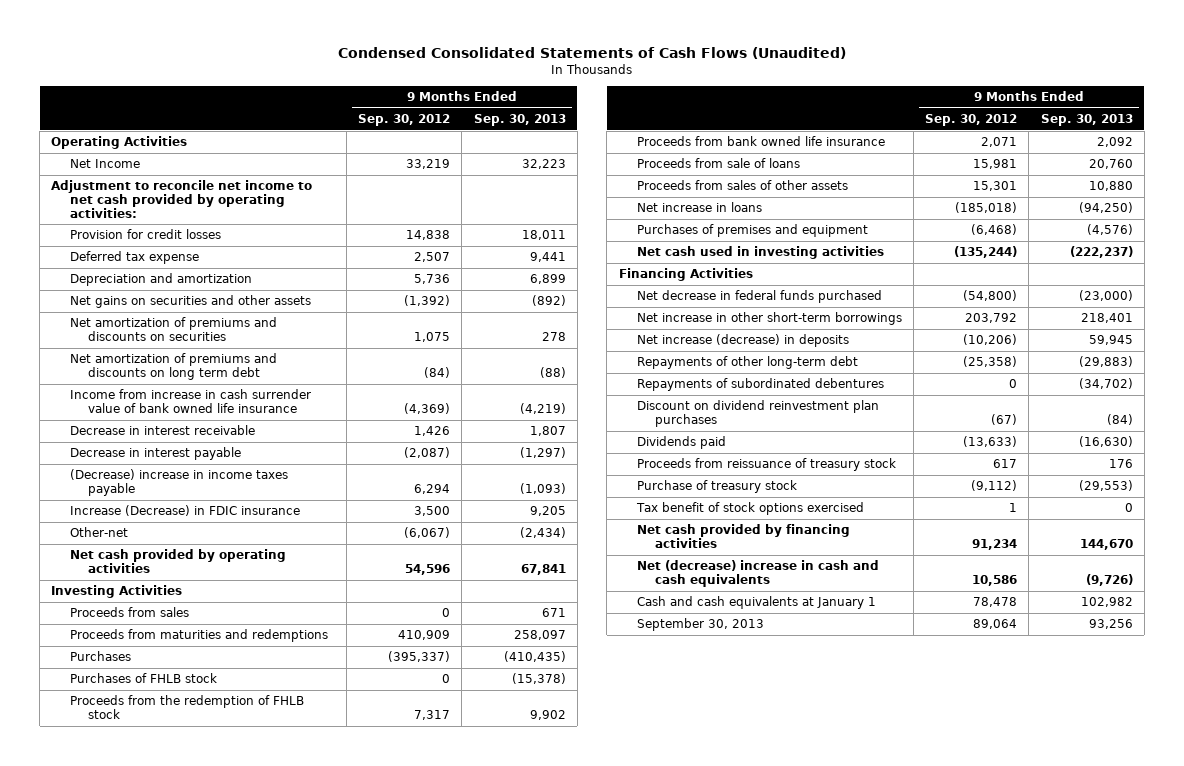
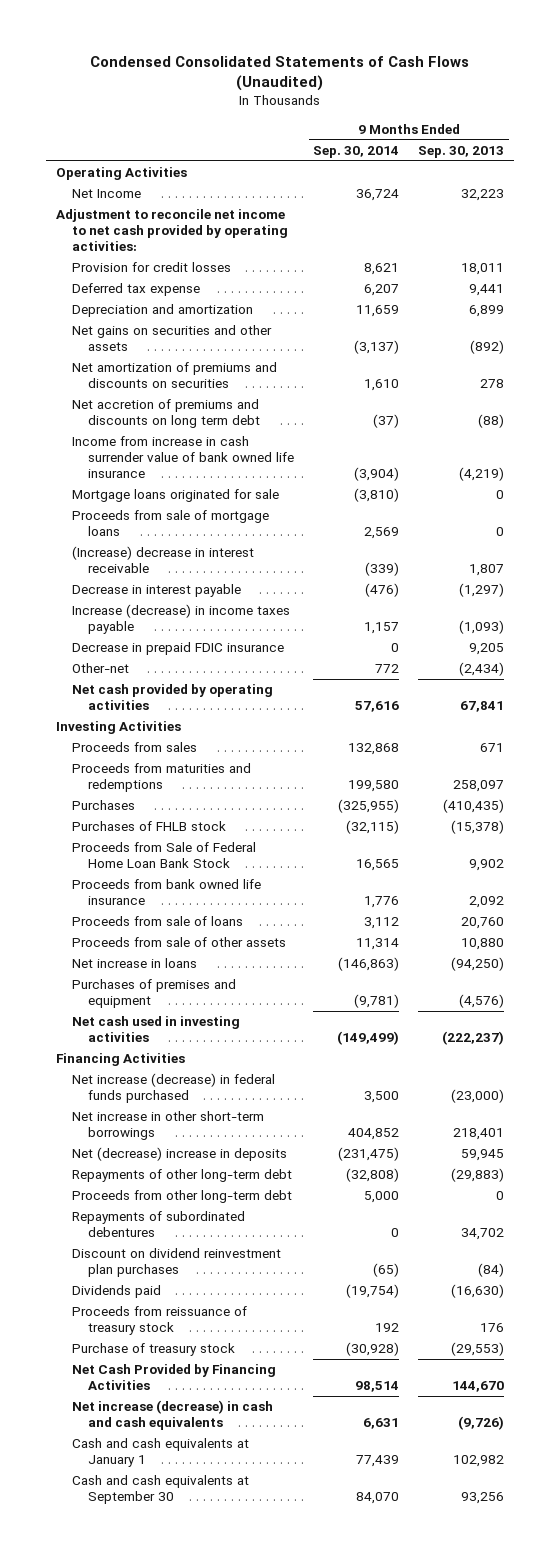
- | 9 Months Ended Sep. 30, 2012 | 9 Months Ended Sep. 30, 2013
+ | 9 Months Ended Sep. 30, 2014 | 9 Months Ended Sep. 30, 2013
- Net amortization of premiums and discounts on long term debt | (84) | (88)
+ Net accretion of premiums and discounts on long term debt | (37) | (88)
- Decrease in interest receivable | 1,426 | 1,807
+ Mortgage loans originated for sale | (3,810) | 0
+ Proceeds from sale of mortgage loans | 2,569 | 0
+ (Increase) decrease in interest receivable | (339) | 1,807
- (Decrease) increase in income taxes payable | 6,294 | (1,093)
- Increase (Decrease) in FDIC insurance | 3,500 | 9,205
+ Increase (decrease) in income taxes payable | 1,157 | (1,093)
+ Decrease in prepaid FDIC insurance | 0 | 9,205
- Proceeds from the redemption of FHLB stock | 7,317 | 9,902
+ Proceeds from Sale of Federal Home Loan Bank Stock | 16,565 | 9,902
- Proceeds from sales of other assets | 15,301 | 10,880
+ Proceeds from sale of other assets | 11,314 | 10,880
- Net decrease in federal funds purchased | (54,800) | (23,000)
+ Net increase (decrease) in federal funds purchased | 3,500 | (23,000)
- Net increase (decrease) in deposits | (10,206) | 59,945
+ Net (decrease) increase in deposits | (231,475) | 59,945
- Repayments of subordinated debentures | 0 | (34,702)
+ Proceeds from other long-term debt | 5,000 | 0
+ Repayments of subordinated debentures | 0 | 34,702
- Tax benefit of stock options exercised | 1 | 0
- Net cash provided by financing activities | 91,234 | 144,670
- Net (decrease) increase in cash and cash equivalents | 10,586 | (9,726)
+ Net Cash Provided by Financing Activities | 98,514 | 144,670
+ Net increase (decrease) in cash and cash equivalents | 6,631 | (9,726)
- September 30, 2013 | 89,064 | 93,256
+ Cash and cash equivalents at September 30 | 84,070 | 93,256

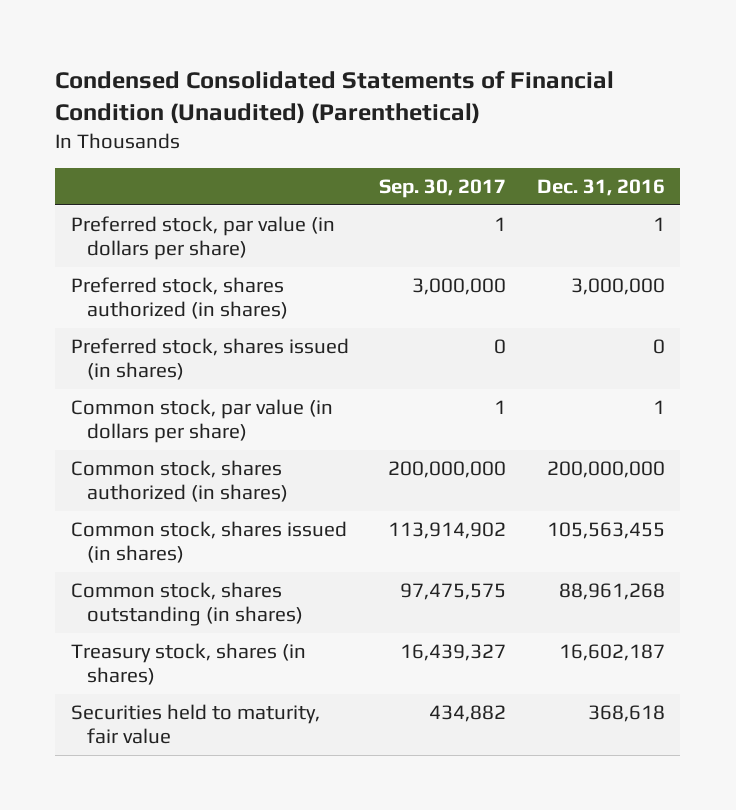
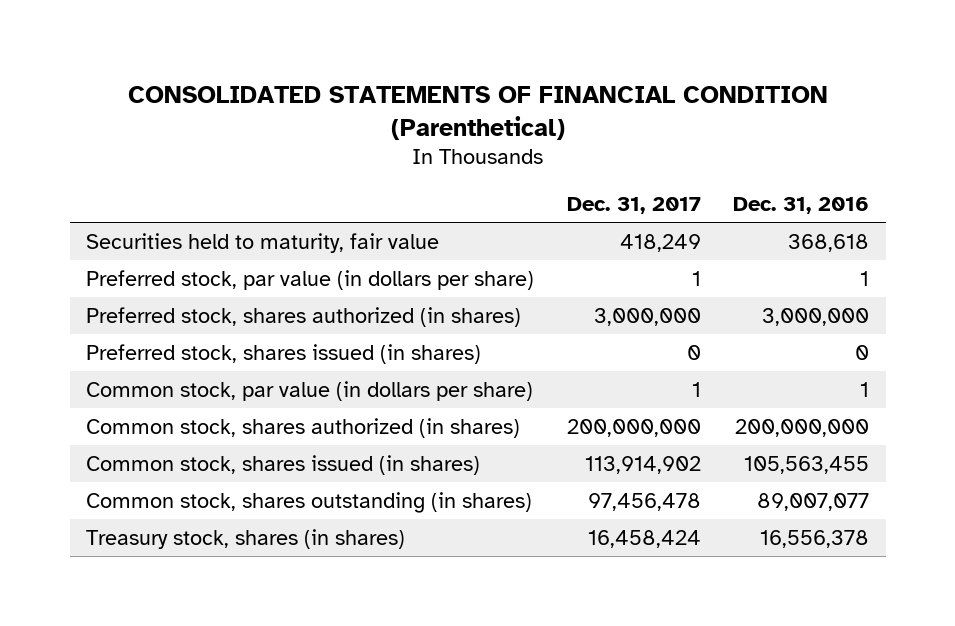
- Condensed Consolidated Statements of Financial Condition (Unaudited) (Parenthetical)
+ CONSOLIDATED STATEMENTS OF FINANCIAL CONDITION (Parenthetical)
- | Sep. 30, 2017 | Dec. 31, 2016
+ | Dec. 31, 2017 | Dec. 31, 2016
moved up: Securities held to maturity, fair value | 418,249 | 368,618
- Common stock, shares outstanding (in shares) | 97,475,575 | 88,961,268
- Treasury stock, shares (in shares) | 16,439,327 | 16,602,187
+ Common stock, shares outstanding (in shares) | 97,456,478 | 89,007,077
+ Treasury stock, shares (in shares) | 16,458,424 | 16,556,378

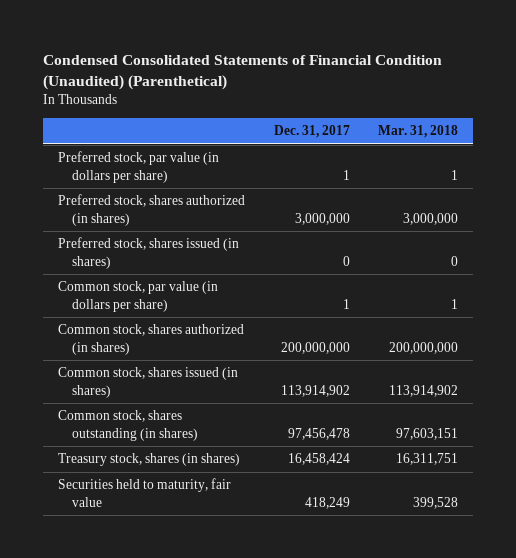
- CONSOLIDATED STATEMENTS OF FINANCIAL CONDITION (Parenthetical)
+ Condensed Consolidated Statements of Financial Condition (Unaudited) (Parenthetical)
- | Dec. 31, 2017 | Dec. 31, 2016
+ | Dec. 31, 2017 | Mar. 31, 2018
moved down: Securities held to maturity, fair value | 418,249 | 399,528

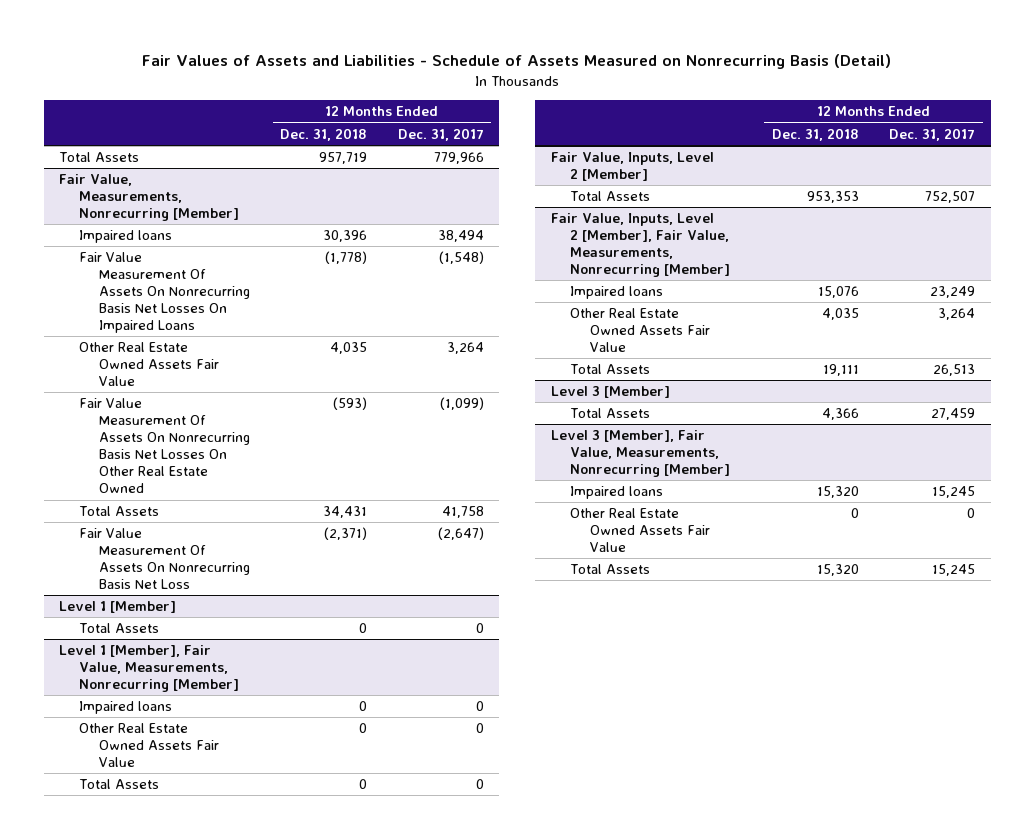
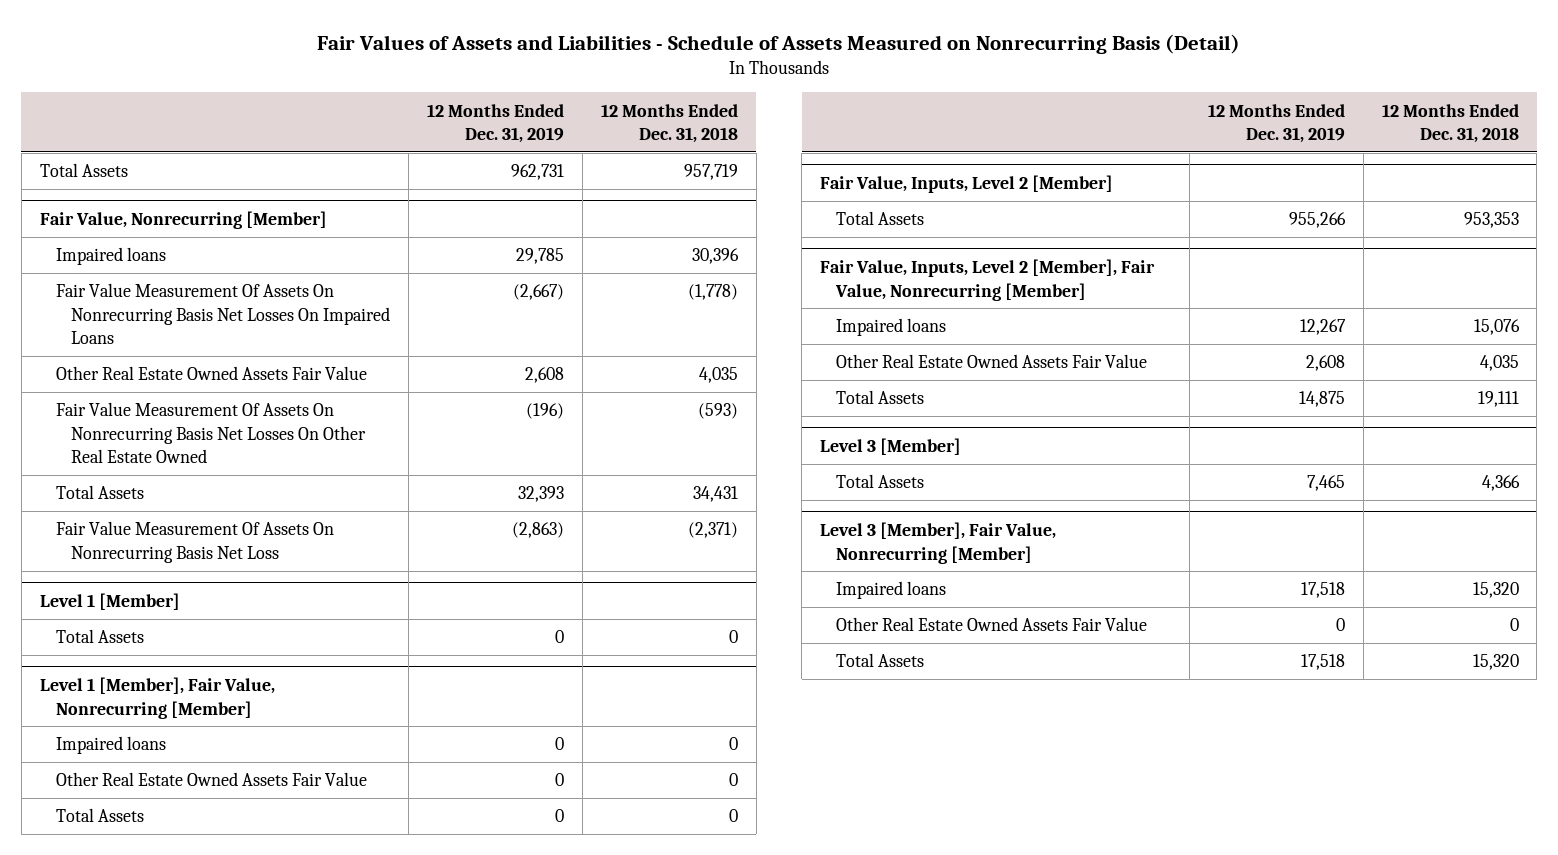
- | 12 Months Ended Dec. 31, 2018 | 12 Months Ended Dec. 31, 2017
+ | 12 Months Ended Dec. 31, 2019 | 12 Months Ended Dec. 31, 2018
- Fair Value, Measurements, Nonrecurring [Member]
+ Fair Value, Nonrecurring [Member]
- Level 1 [Member], Fair Value, Measurements, Nonrecurring [Member]
+ Level 1 [Member], Fair Value, Nonrecurring [Member]
- Fair Value, Inputs, Level 2 [Member], Fair Value, Measurements, Nonrecurring [Member]
+ Fair Value, Inputs, Level 2 [Member], Fair Value, Nonrecurring [Member]
- Level 3 [Member], Fair Value, Measurements, Nonrecurring [Member]
+ Level 3 [Member], Fair Value, Nonrecurring [Member]

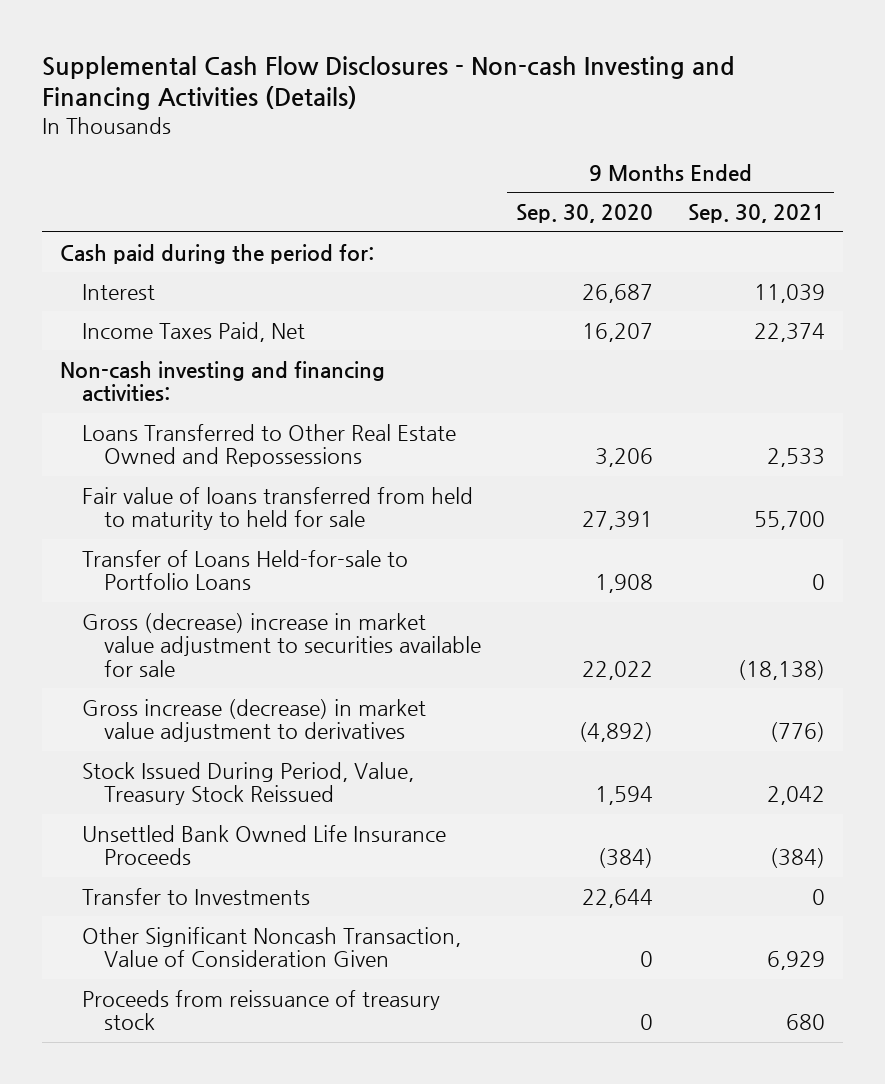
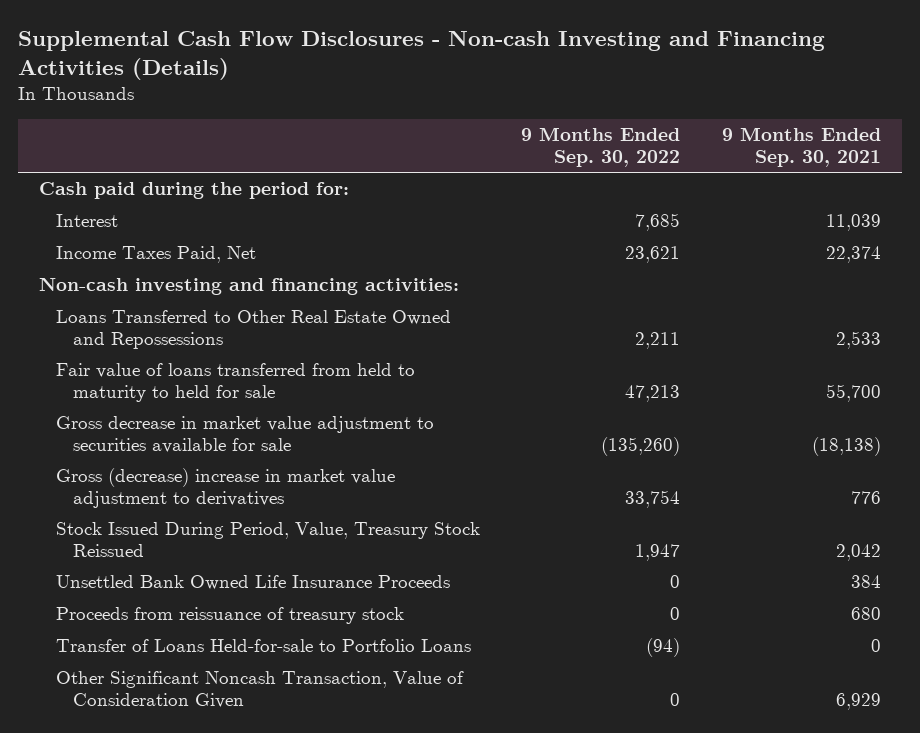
- | 9 Months Ended Sep. 30, 2020 | 9 Months Ended Sep. 30, 2021
+ | 9 Months Ended Sep. 30, 2022 | 9 Months Ended Sep. 30, 2021
- Gross (decrease) increase in market value adjustment to securities available for sale | 22,022 | (18,138)
- Gross increase (decrease) in market value adjustment to derivatives | (4,892) | (776)
+ Gross decrease in market value adjustment to securities available for sale | (135,260) | (18,138)
+ Gross (decrease) increase in market value adjustment to derivatives | 33,754 | 776
- Unsettled Bank Owned Life Insurance Proceeds | (384) | (384)
- Transfer to Investments | 22,644 | 0
+ Unsettled Bank Owned Life Insurance Proceeds | 0 | 384
moved down: Transfer of Loans Held-for-sale to Portfolio Loans | (94) | 0
moved down: Other Significant Noncash Transaction, Value of Consideration Given | 0 | 6,929

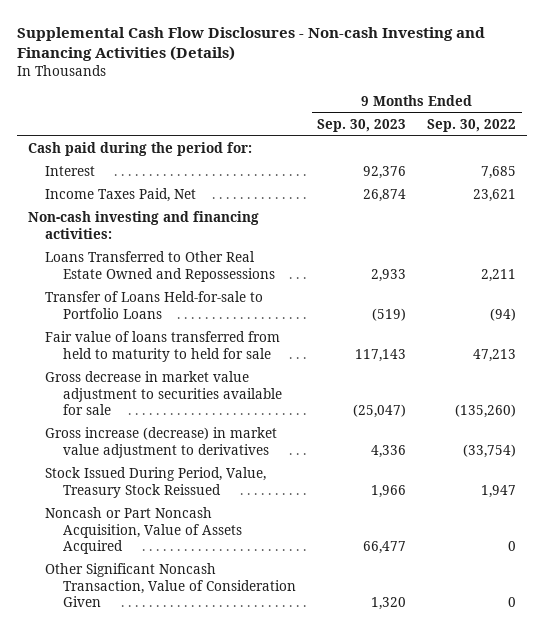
- | 9 Months Ended Sep. 30, 2022 | 9 Months Ended Sep. 30, 2021
+ | 9 Months Ended Sep. 30, 2023 | 9 Months Ended Sep. 30, 2022
moved up: Transfer of Loans Held-for-sale to Portfolio Loans | (519) | (94)
- Gross (decrease) increase in market value adjustment to derivatives | 33,754 | 776
+ Gross increase (decrease) in market value adjustment to derivatives | 4,336 | (33,754)
- Unsettled Bank Owned Life Insurance Proceeds | 0 | 384
- Proceeds from reissuance of treasury stock | 0 | 680
+ Noncash or Part Noncash Acquisition, Value of Assets Acquired | 66,477 | 0

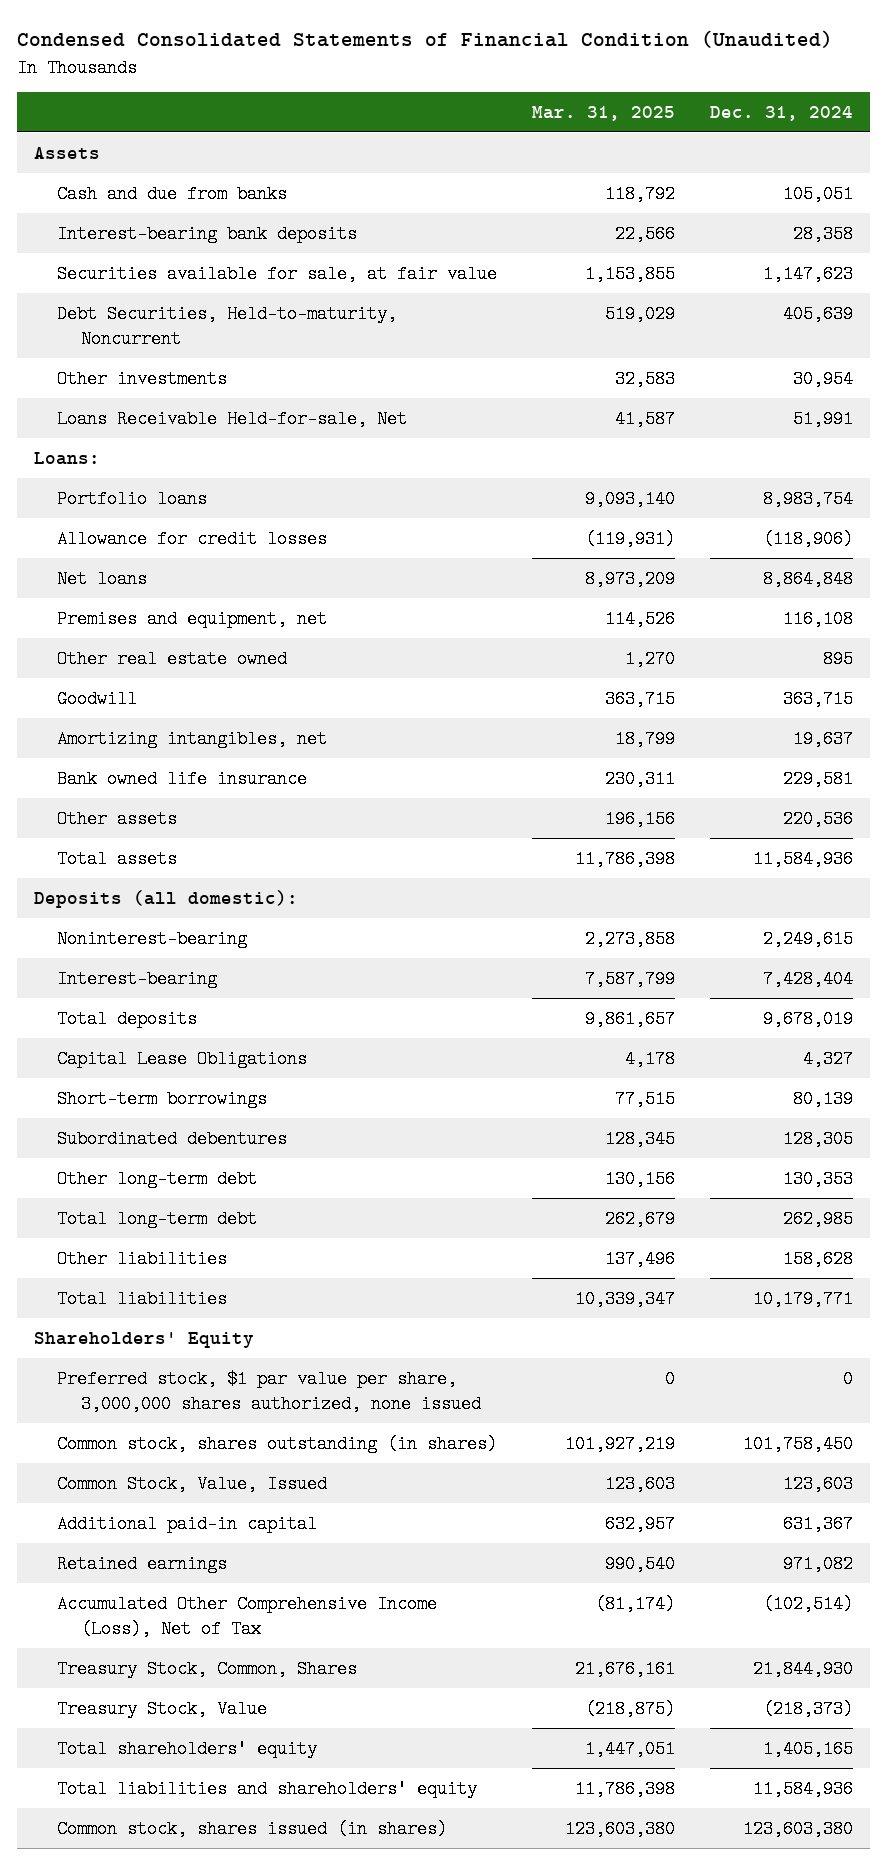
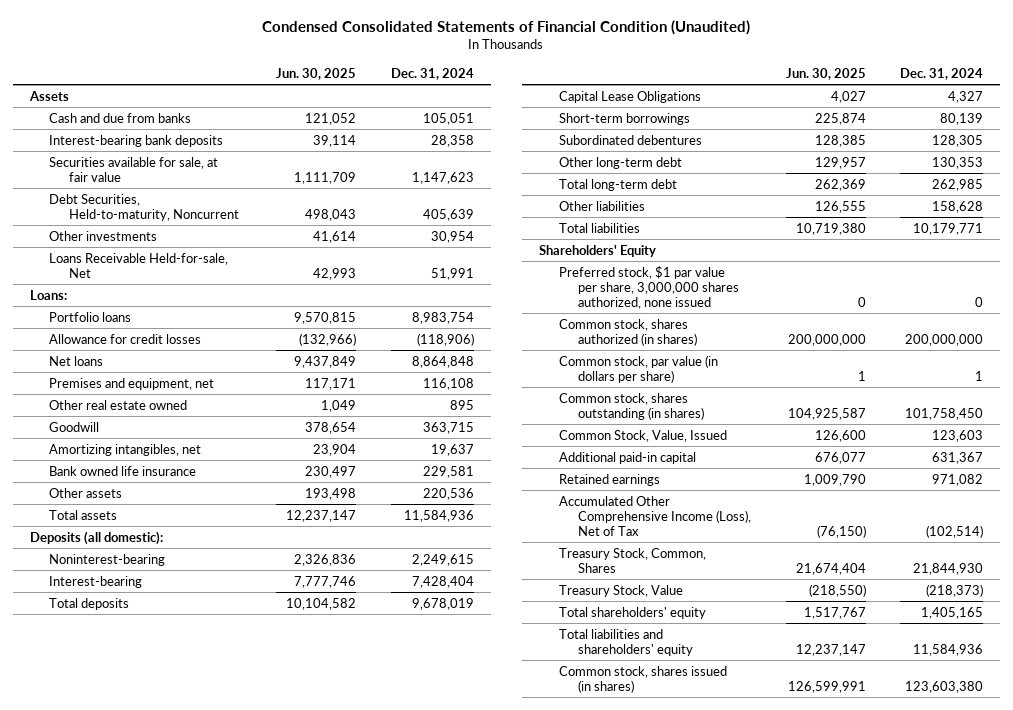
- | Mar. 31, 2025 | Dec. 31, 2024
+ | Jun. 30, 2025 | Dec. 31, 2024
+ Common stock, shares authorized (in shares) | 200,000,000 | 200,000,000
+ Common stock, par value (in dollars per share) | 1 | 1

